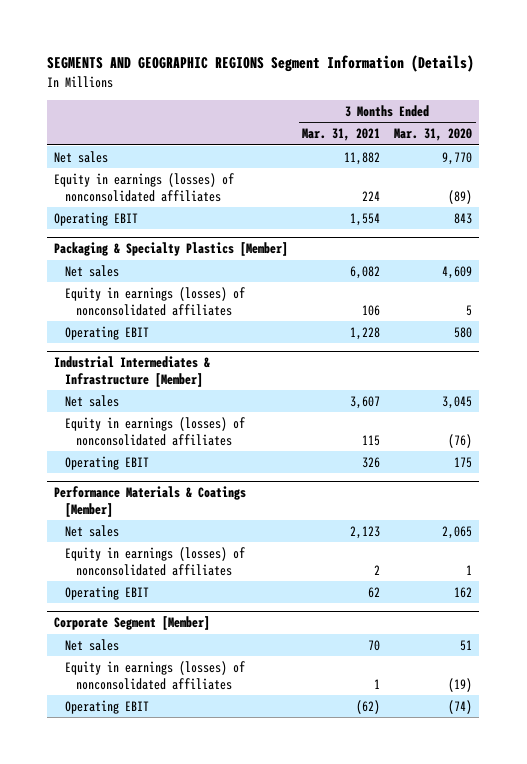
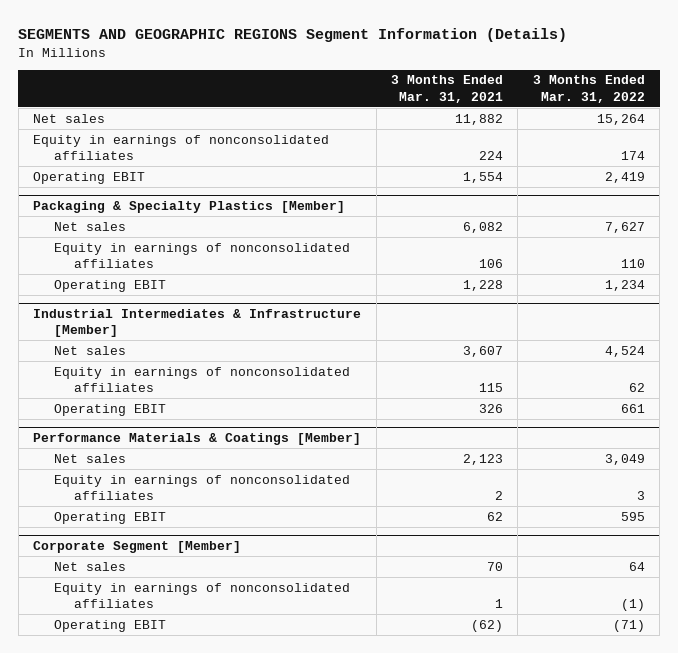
- | 3 Months Ended Mar. 31, 2021 | 3 Months Ended Mar. 31, 2020
+ | 3 Months Ended Mar. 31, 2021 | 3 Months Ended Mar. 31, 2022
- Equity in earnings (losses) of nonconsolidated affiliates | 224 | (89)
+ Equity in earnings of nonconsolidated affiliates | 224 | 174
@ Packaging & Specialty Plastics [Member]
- Equity in earnings (losses) of nonconsolidated affiliates | 106 | 5
+ Equity in earnings of nonconsolidated affiliates | 106 | 110
@ Industrial Intermediates & Infrastructure [Member]
- Equity in earnings (losses) of nonconsolidated affiliates | 115 | (76)
+ Equity in earnings of nonconsolidated affiliates | 115 | 62
@ Performance Materials & Coatings [Member]
- Equity in earnings (losses) of nonconsolidated affiliates | 2 | 1
+ Equity in earnings of nonconsolidated affiliates | 2 | 3
@ Corporate Segment [Member]
- Equity in earnings (losses) of nonconsolidated affiliates | 1 | (19)
+ Equity in earnings of nonconsolidated affiliates | 1 | (1)

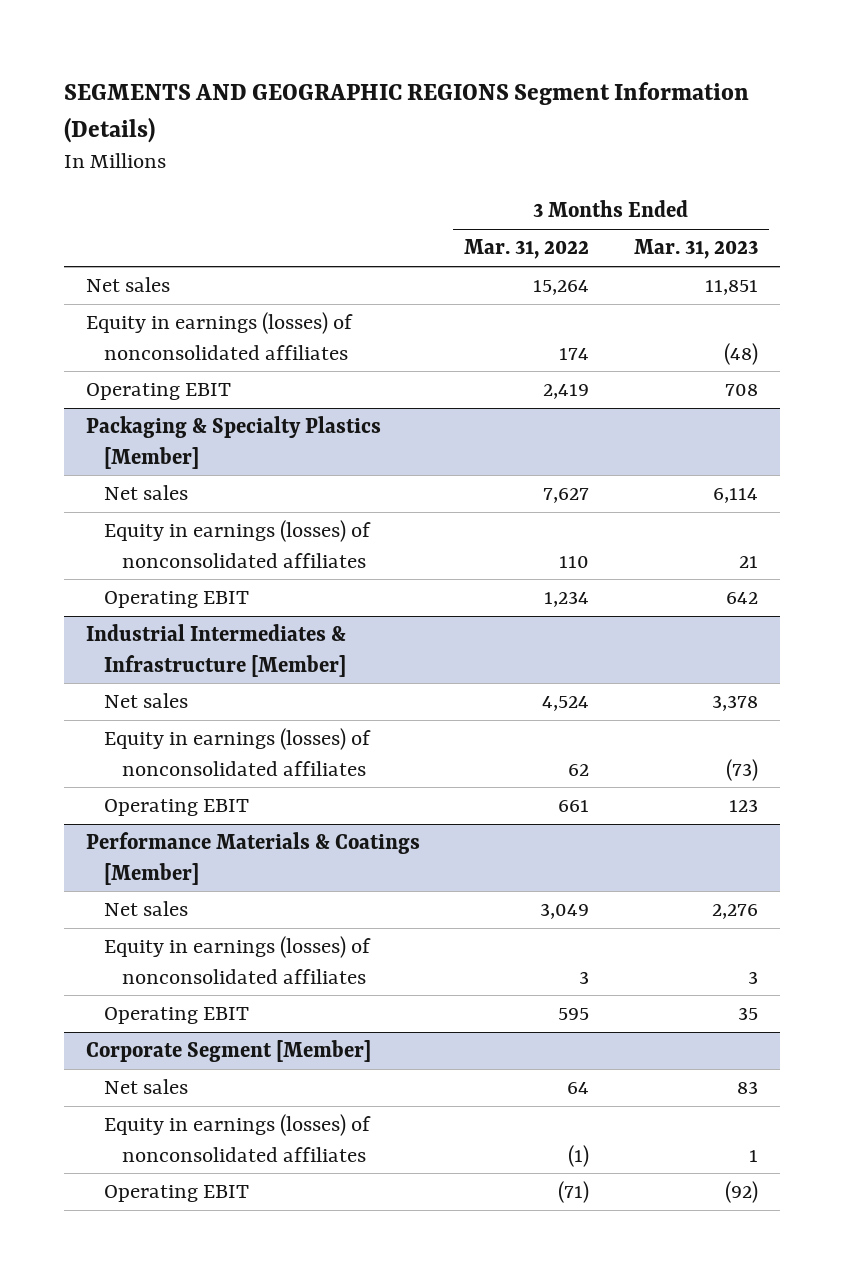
- | 3 Months Ended Mar. 31, 2021 | 3 Months Ended Mar. 31, 2022
+ | 3 Months Ended Mar. 31, 2022 | 3 Months Ended Mar. 31, 2023
- Equity in earnings of nonconsolidated affiliates | 224 | 174
+ Equity in earnings (losses) of nonconsolidated affiliates | 174 | (48)
@ Packaging & Specialty Plastics [Member]
- Equity in earnings of nonconsolidated affiliates | 106 | 110
+ Equity in earnings (losses) of nonconsolidated affiliates | 110 | 21
@ Industrial Intermediates & Infrastructure [Member]
- Equity in earnings of nonconsolidated affiliates | 115 | 62
+ Equity in earnings (losses) of nonconsolidated affiliates | 62 | (73)
@ Performance Materials & Coatings [Member]
- Equity in earnings of nonconsolidated affiliates | 2 | 3
+ Equity in earnings (losses) of nonconsolidated affiliates | 3 | 3
@ Corporate Segment [Member]
- Equity in earnings of nonconsolidated affiliates | 1 | (1)
+ Equity in earnings (losses) of nonconsolidated affiliates | (1) | 1

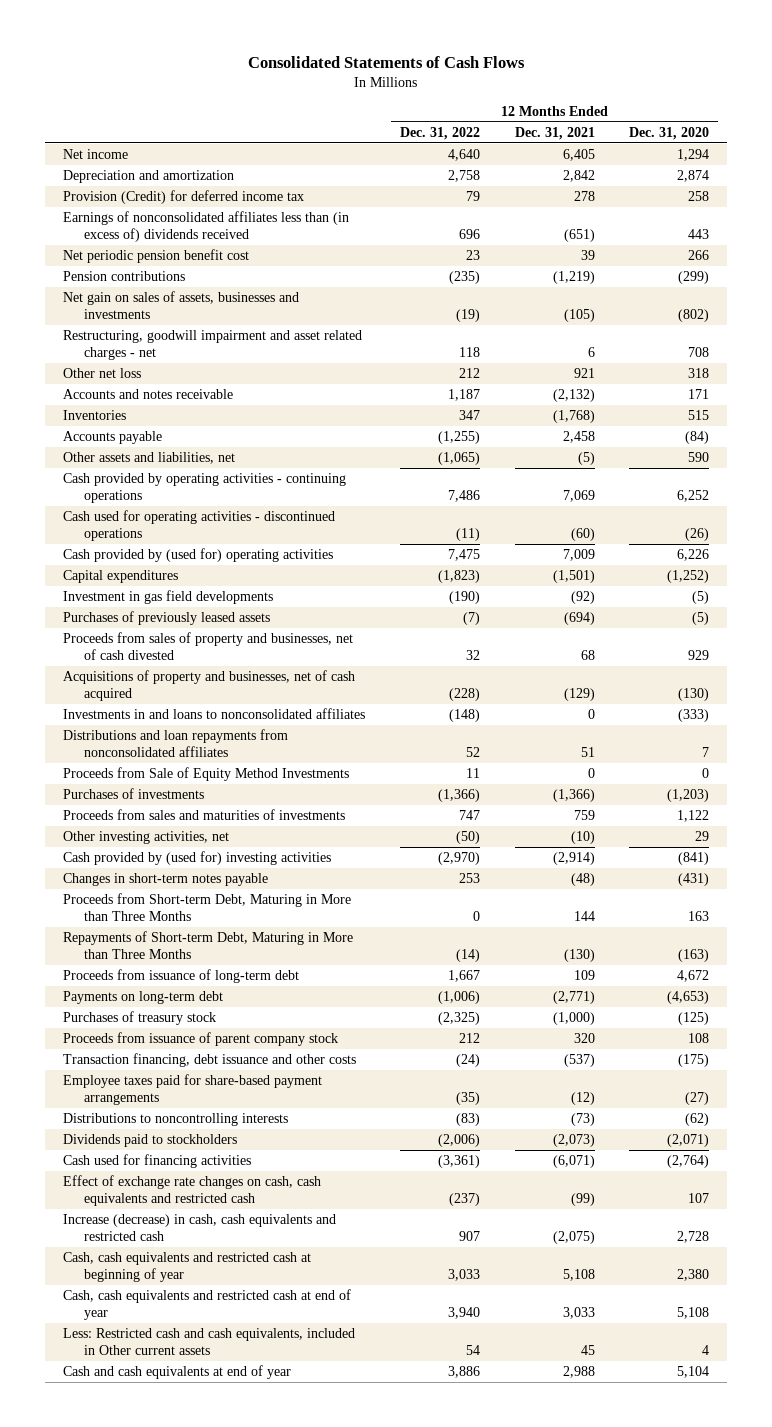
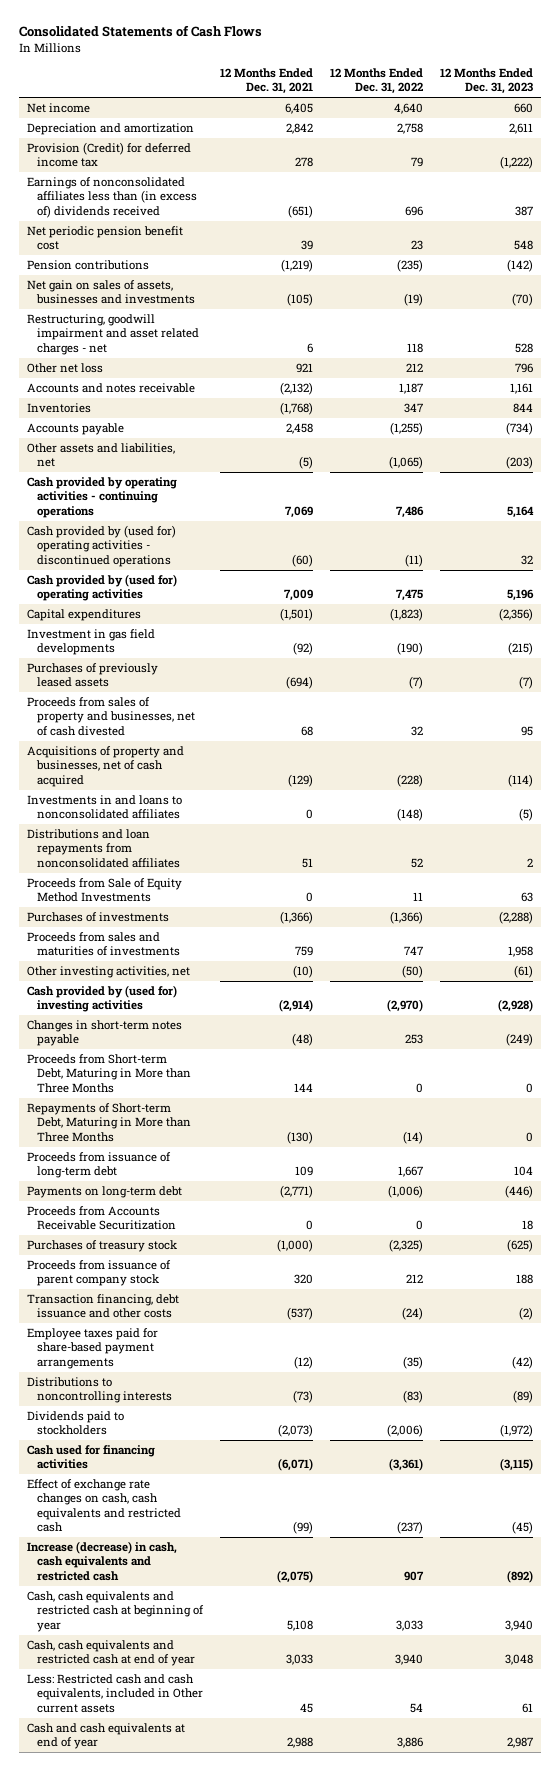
- | 12 Months Ended Dec. 31, 2022 | 12 Months Ended Dec. 31, 2021 | 12 Months Ended Dec. 31, 2020
+ | 12 Months Ended Dec. 31, 2021 | 12 Months Ended Dec. 31, 2022 | 12 Months Ended Dec. 31, 2023
- Cash used for operating activities - discontinued operations | (11) | (60) | (26)
+ Cash provided by (used for) operating activities - discontinued operations | (60) | (11) | 32
+ Proceeds from Accounts Receivable Securitization | 0 | 0 | 18

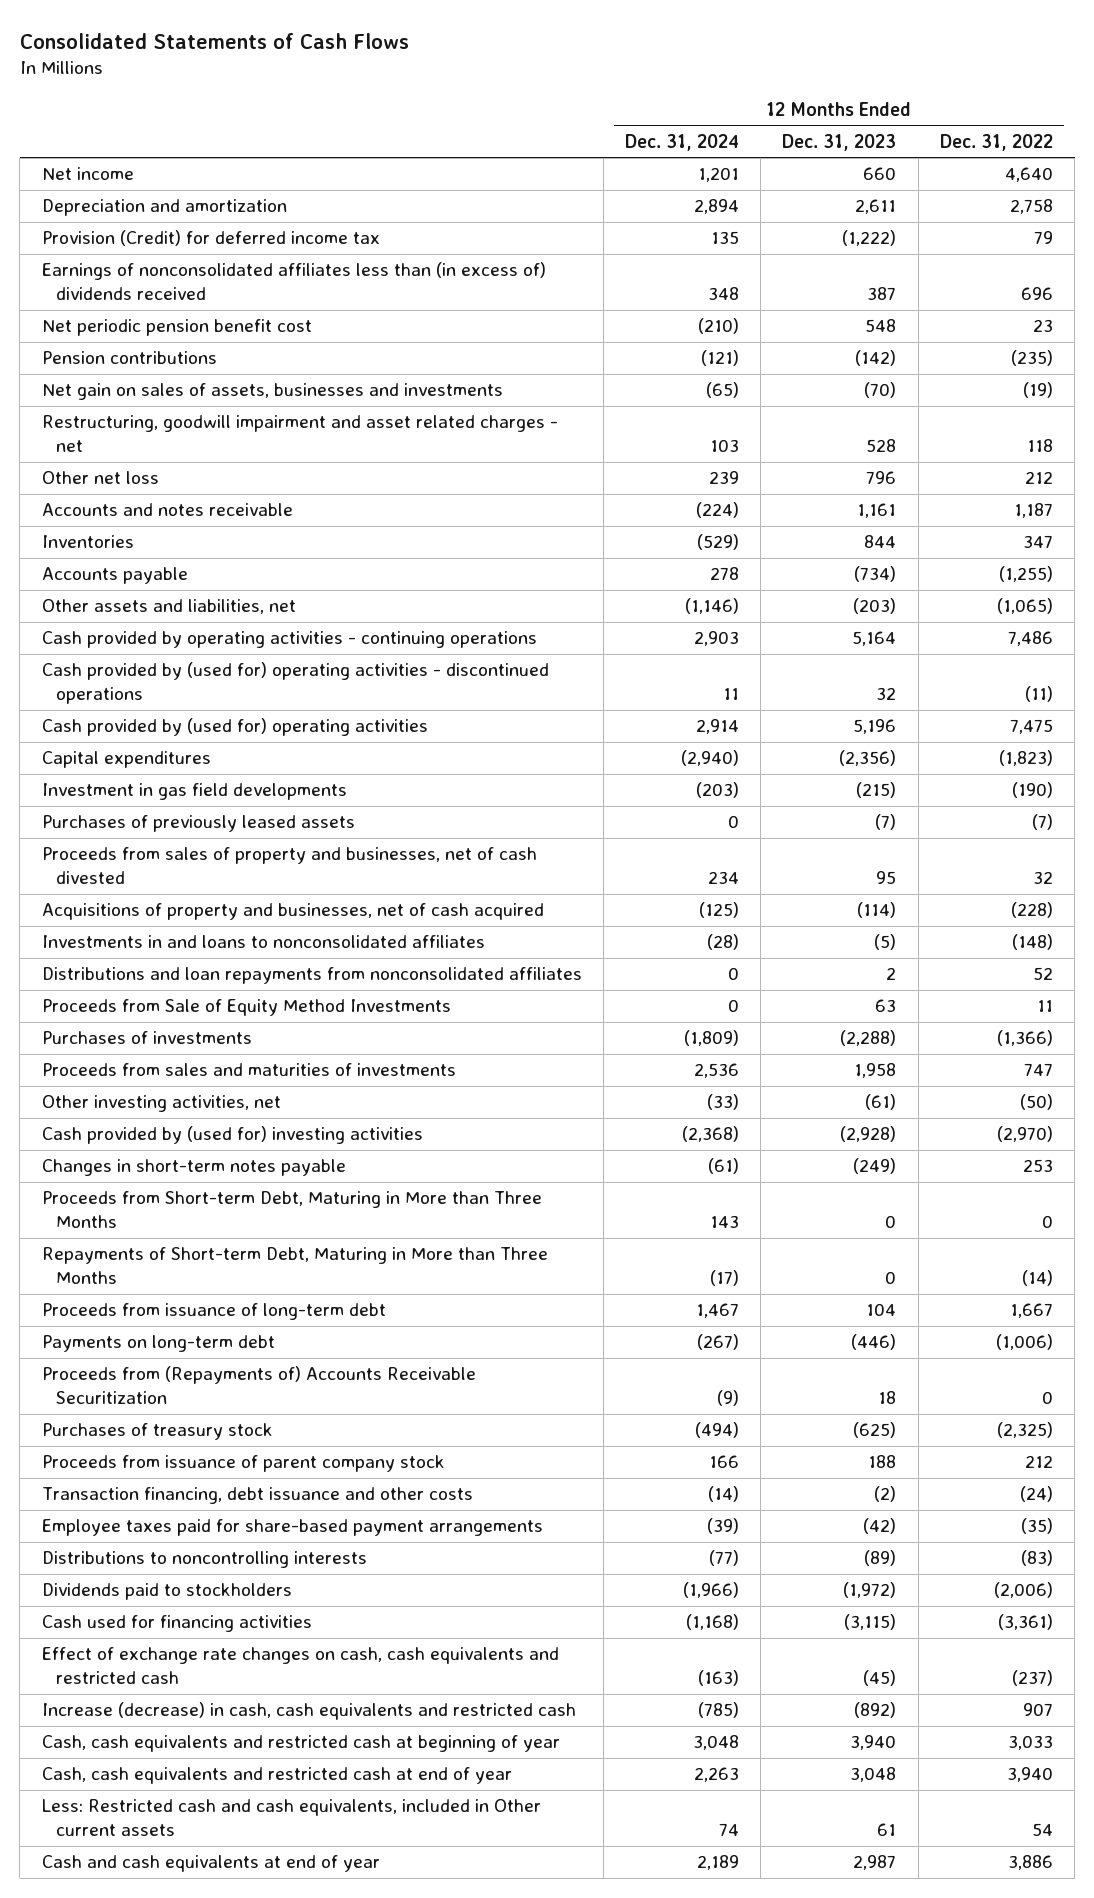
- | 12 Months Ended Dec. 31, 2021 | 12 Months Ended Dec. 31, 2022 | 12 Months Ended Dec. 31, 2023
+ | 12 Months Ended Dec. 31, 2024 | 12 Months Ended Dec. 31, 2023 | 12 Months Ended Dec. 31, 2022
- Proceeds from Accounts Receivable Securitization | 0 | 0 | 18
+ Proceeds from (Repayments of) Accounts Receivable Securitization | (9) | 18 | 0

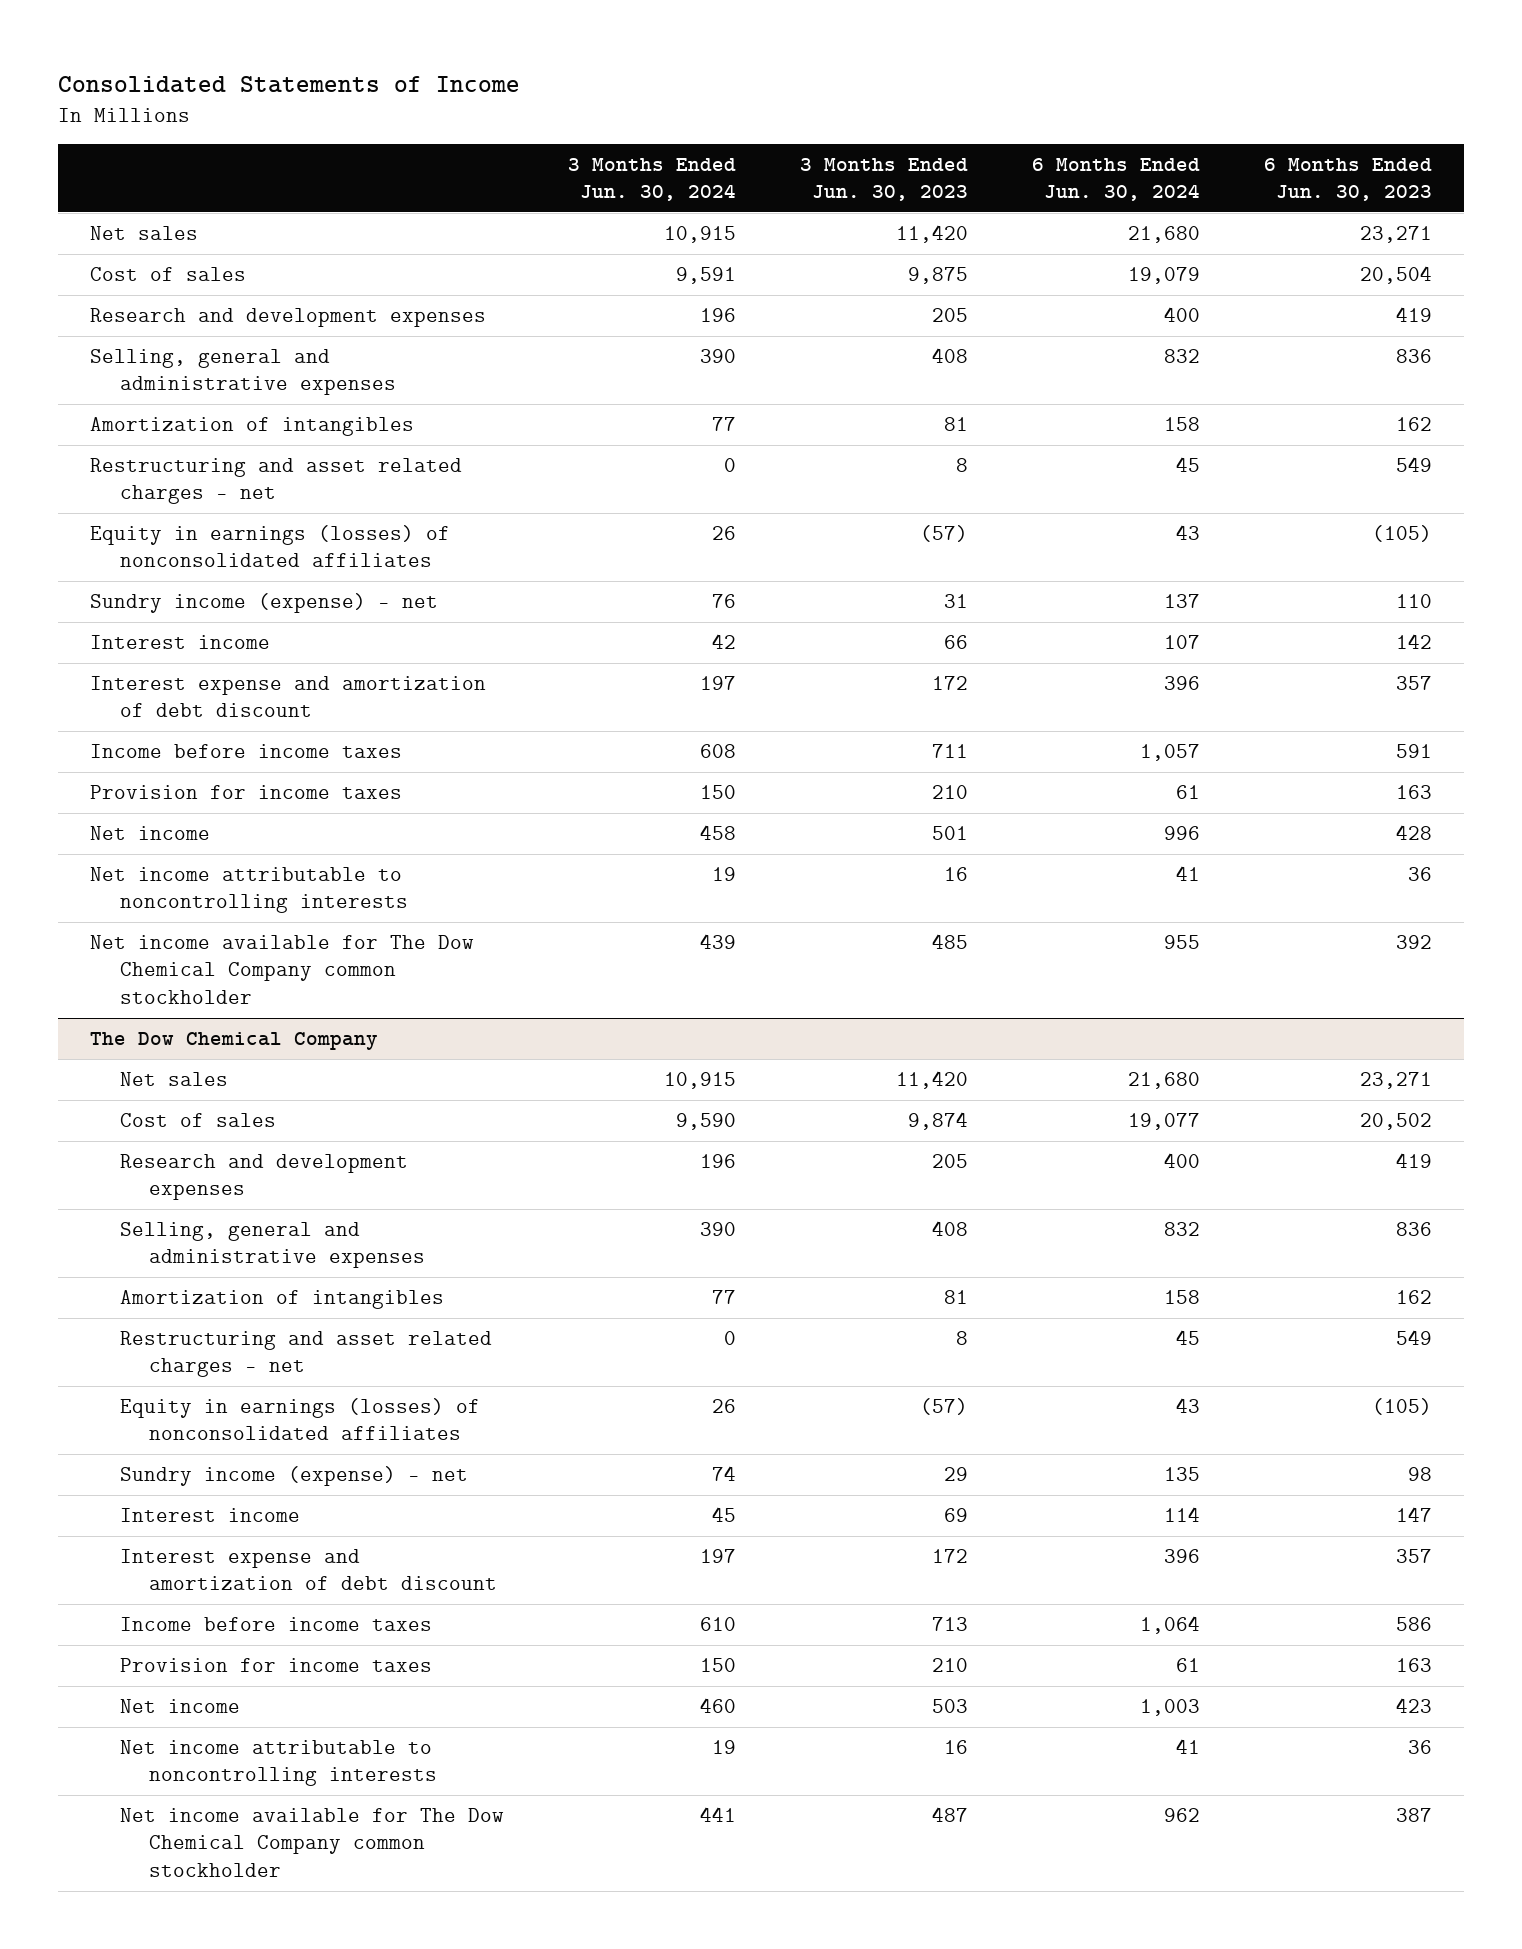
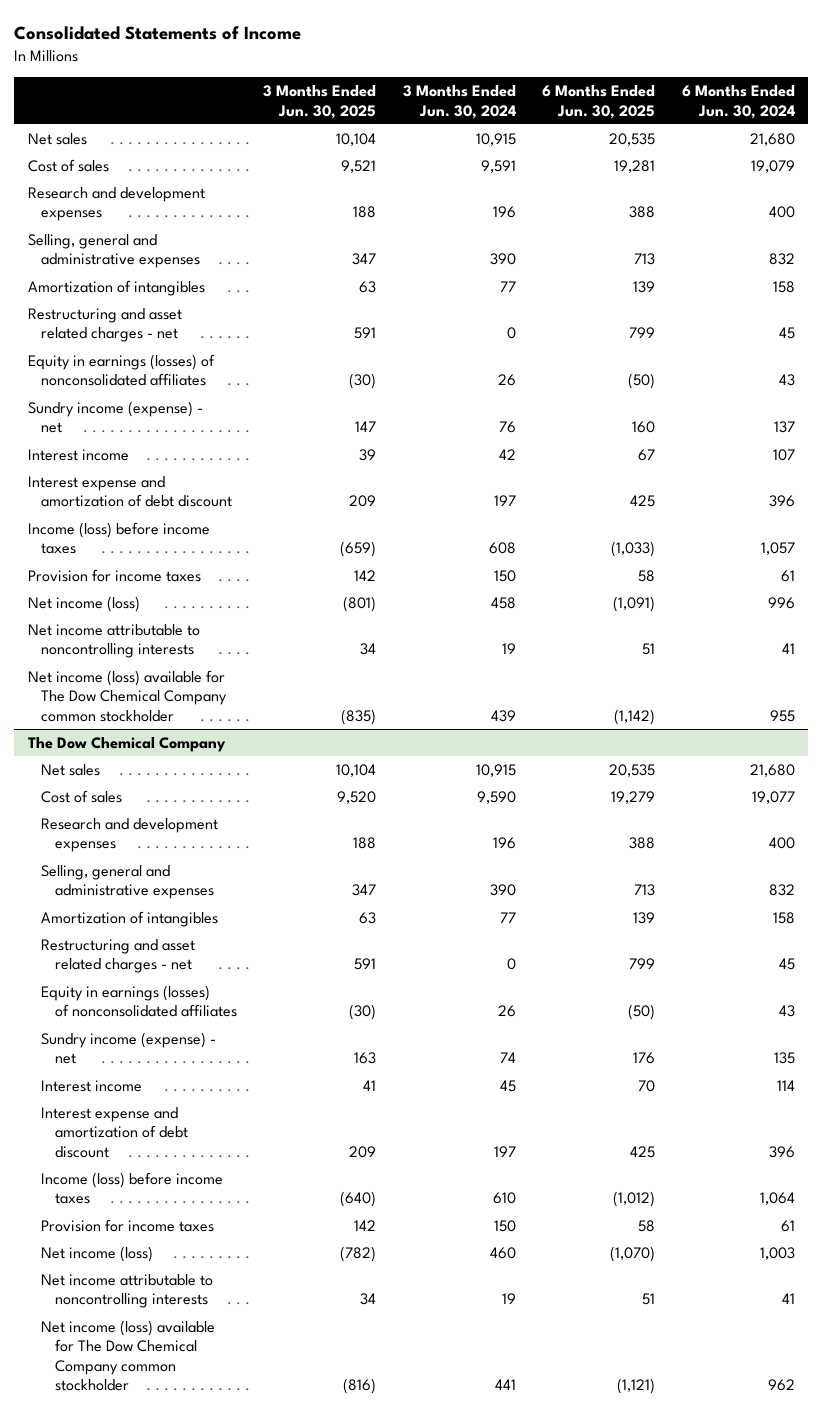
- | 3 Months Ended Jun. 30, 2024 | 3 Months Ended Jun. 30, 2023 | 6 Months Ended Jun. 30, 2024 | 6 Months Ended Jun. 30, 2023
+ | 3 Months Ended Jun. 30, 2025 | 3 Months Ended Jun. 30, 2024 | 6 Months Ended Jun. 30, 2025 | 6 Months Ended Jun. 30, 2024
- Income before income taxes | 608 | 711 | 1,057 | 591
+ Income (loss) before income taxes | (659) | 608 | (1,033) | 1,057
- Net income | 458 | 501 | 996 | 428
+ Net income (loss) | (801) | 458 | (1,091) | 996
- Net income available for The Dow Chemical Company common stockholder | 439 | 485 | 955 | 392
+ Net income (loss) available for The Dow Chemical Company common stockholder | (835) | 439 | (1,142) | 955
@ The Dow Chemical Company
- Income before income taxes | 610 | 713 | 1,064 | 586
+ Income (loss) before income taxes | (640) | 610 | (1,012) | 1,064
- Net income | 460 | 503 | 1,003 | 423
+ Net income (loss) | (782) | 460 | (1,070) | 1,003
- Net income available for The Dow Chemical Company common stockholder | 441 | 487 | 962 | 387
+ Net income (loss) available for The Dow Chemical Company common stockholder | (816) | 441 | (1,121) | 962

